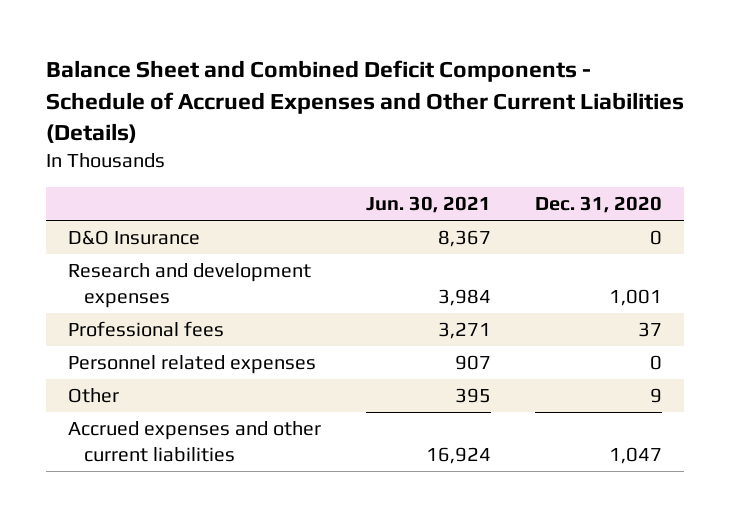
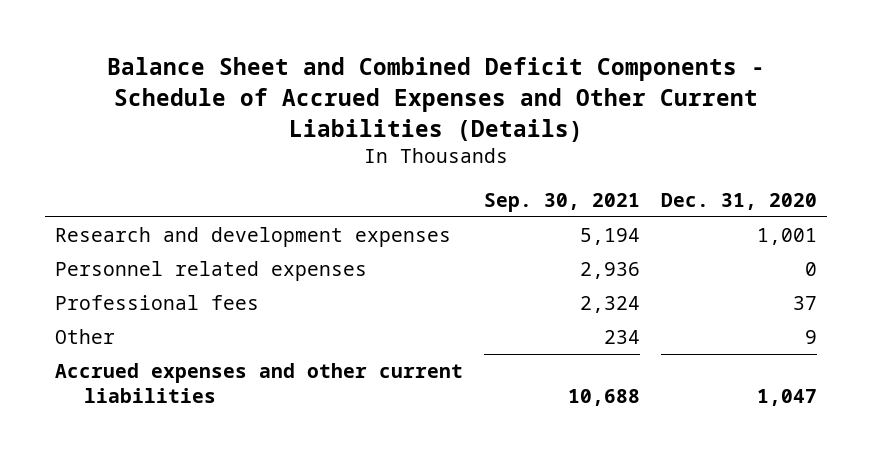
- | Jun. 30, 2021 | Dec. 31, 2020
+ | Sep. 30, 2021 | Dec. 31, 2020
- D&O Insurance | 8,367 | 0
moved down: Professional fees | 2,324 | 37

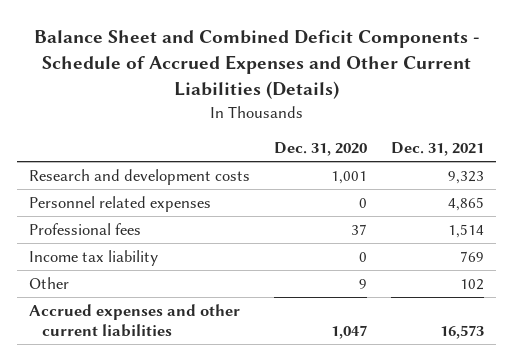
- | Sep. 30, 2021 | Dec. 31, 2020
+ | Dec. 31, 2020 | Dec. 31, 2021
- Research and development expenses | 5,194 | 1,001
+ Research and development costs | 1,001 | 9,323
+ Income tax liability | 0 | 769

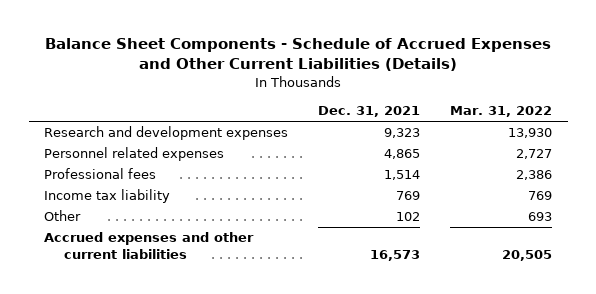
- Balance Sheet and Combined Deficit Components - Schedule of Accrued Expenses and Other Current Liabilities (Details)
+ Balance Sheet Components - Schedule of Accrued Expenses and Other Current Liabilities (Details)
- | Dec. 31, 2020 | Dec. 31, 2021
+ | Dec. 31, 2021 | Mar. 31, 2022
- Research and development costs | 1,001 | 9,323
+ Research and development expenses | 9,323 | 13,930

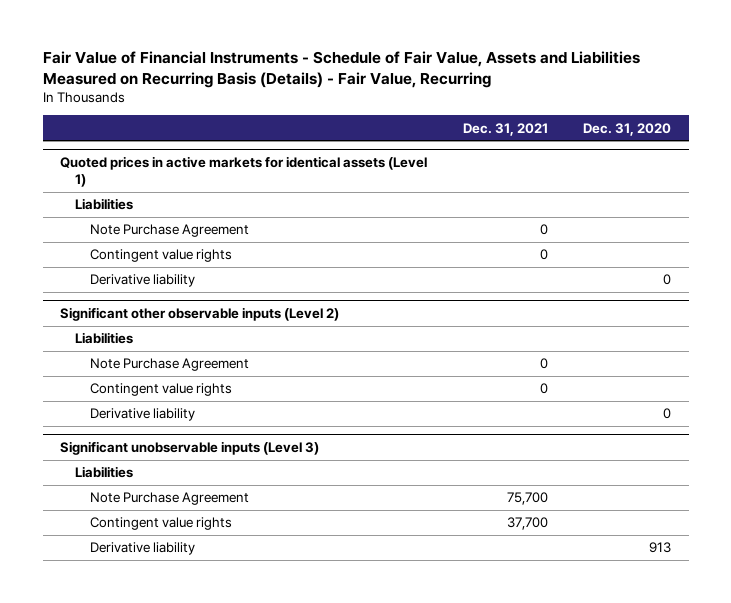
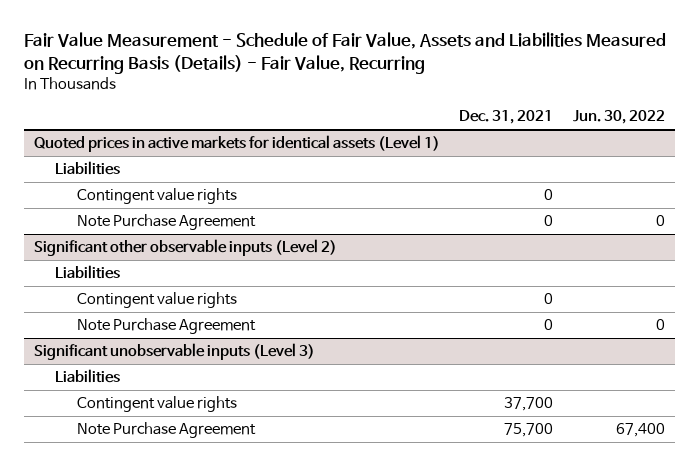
- Fair Value of Financial Instruments - Schedule of Fair Value, Assets and Liabilities Measured on Recurring Basis (Details) - Fair Value, Recurring
+ Fair Value Measurement - Schedule of Fair Value, Assets and Liabilities Measured on Recurring Basis (Details) - Fair Value, Recurring
- | Dec. 31, 2021 | Dec. 31, 2020
+ | Dec. 31, 2021 | Jun. 30, 2022
@ Quoted prices in active markets for identical assets (Level 1)
- Derivative liability | | 0
moved down: Note Purchase Agreement | 0 | 0
@ Significant other observable inputs (Level 2)
- Derivative liability | | 0
moved down: Note Purchase Agreement | 0 | 0
@ Significant unobservable inputs (Level 3)
- Derivative liability | | 913
moved down: Note Purchase Agreement | 75,700 | 67,400

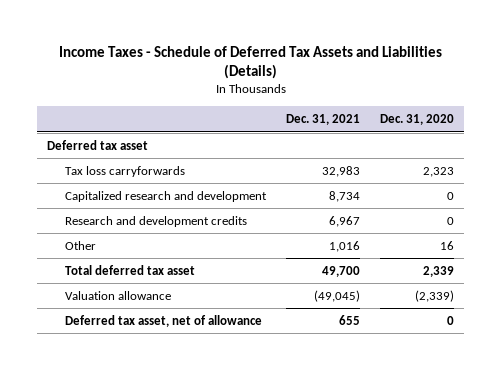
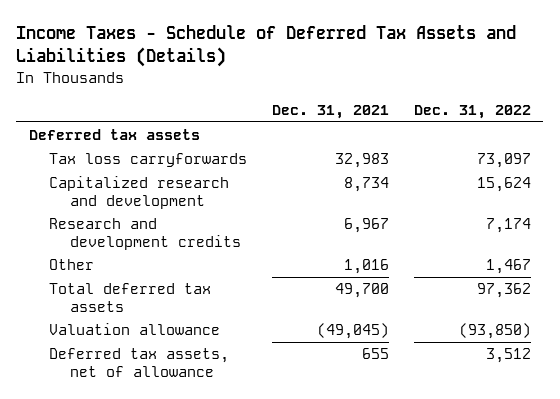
- | Dec. 31, 2021 | Dec. 31, 2020
+ | Dec. 31, 2021 | Dec. 31, 2022
- Deferred tax asset
+ Deferred tax assets
- Total deferred tax asset | 49,700 | 2,339
+ Total deferred tax assets | 49,700 | 97,362
- Deferred tax asset, net of allowance | 655 | 0
+ Deferred tax assets, net of allowance | 655 | 3,512

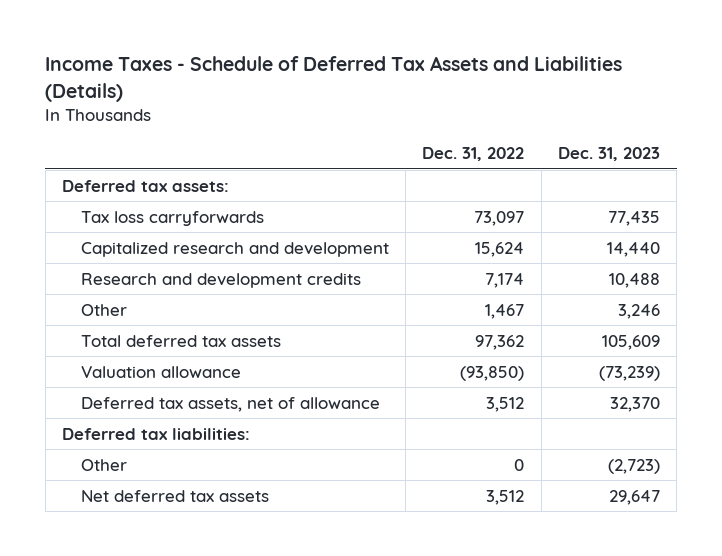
- | Dec. 31, 2021 | Dec. 31, 2022
+ | Dec. 31, 2022 | Dec. 31, 2023
- Deferred tax assets
+ Deferred tax assets:
+ Deferred tax liabilities:
+ Other | 0 | (2,723)
+ Net deferred tax assets | 3,512 | 29,647

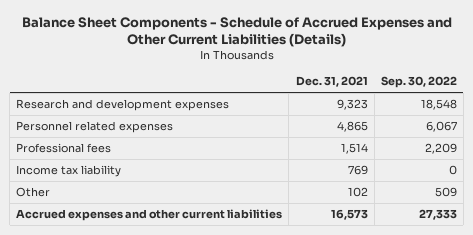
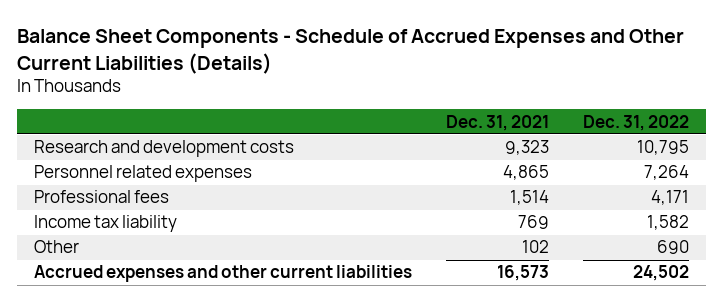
- | Dec. 31, 2021 | Sep. 30, 2022
+ | Dec. 31, 2021 | Dec. 31, 2022
- Research and development expenses | 9,323 | 18,548
+ Research and development costs | 9,323 | 10,795

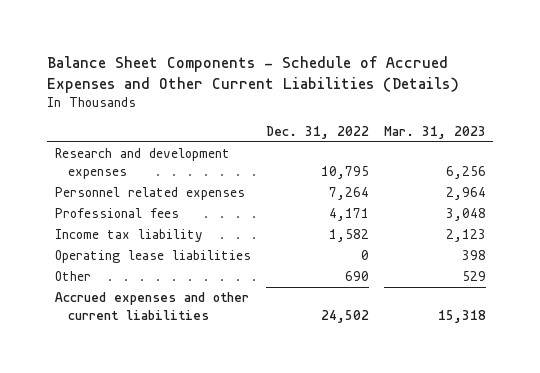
- | Dec. 31, 2021 | Dec. 31, 2022
+ | Dec. 31, 2022 | Mar. 31, 2023
- Research and development costs | 9,323 | 10,795
+ Research and development expenses | 10,795 | 6,256
+ Operating lease liabilities | 0 | 398

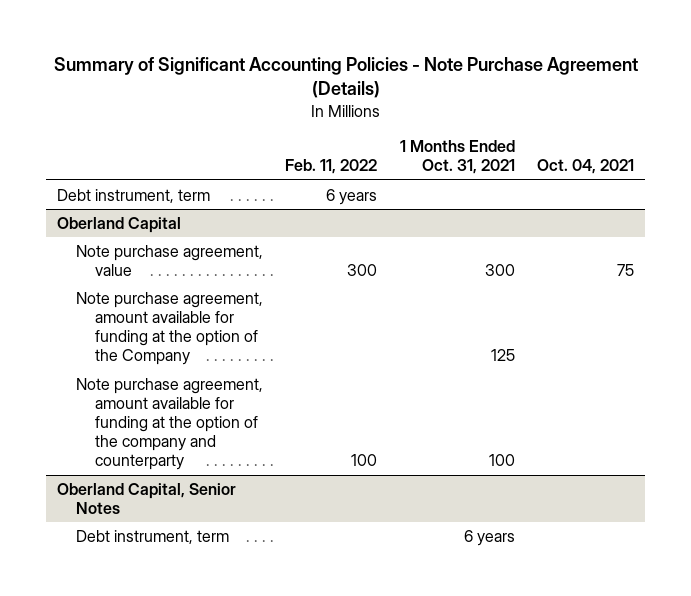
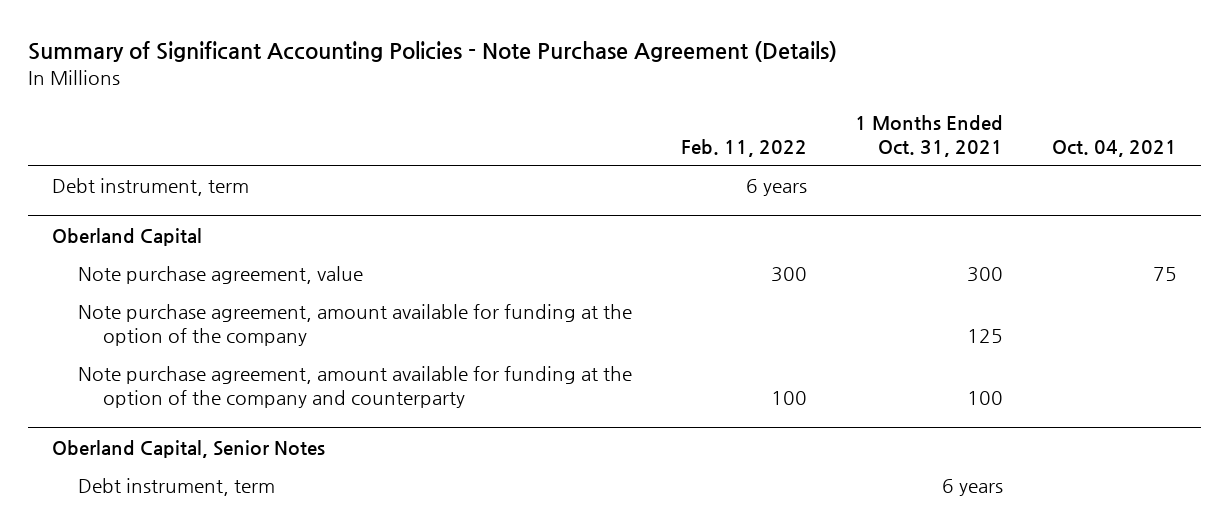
@ Oberland Capital
- Note purchase agreement, amount available for funding at the option of the Company | | 125 |
+ Note purchase agreement, amount available for funding at the option of the company | | 125 |

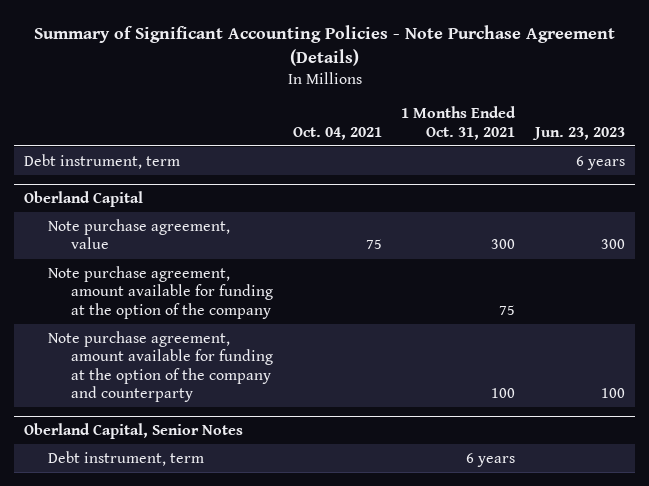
- | Feb. 11, 2022 | 1 Months Ended Oct. 31, 2021 | Oct. 04, 2021
+ | Oct. 04, 2021 | 1 Months Ended Oct. 31, 2021 | Jun. 23, 2023
@ Oberland Capital
- Note purchase agreement, amount available for funding at the option of the company | | 125 |
+ Note purchase agreement, amount available for funding at the option of the company | | 75 |

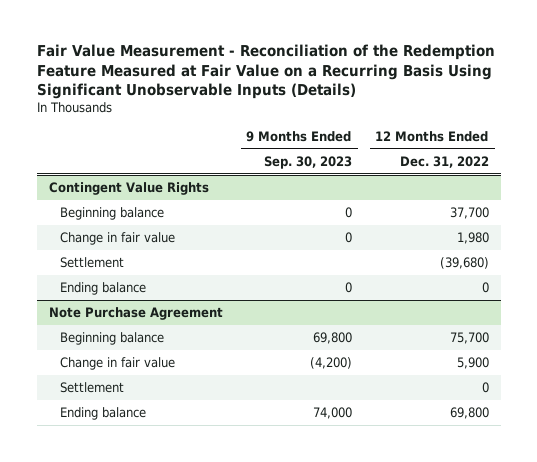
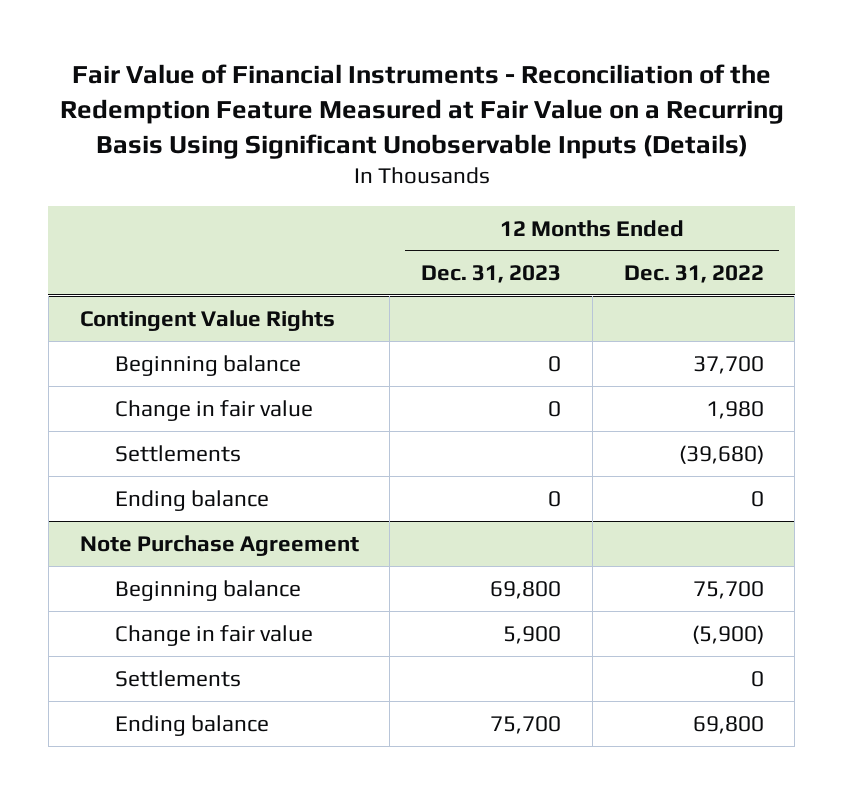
- Fair Value Measurement - Reconciliation of the Redemption Feature Measured at Fair Value on a Recurring Basis Using Significant Unobservable Inputs (Details)
+ Fair Value of Financial Instruments - Reconciliation of the Redemption Feature Measured at Fair Value on a Recurring Basis Using Significant Unobservable Inputs (Details)
- | 9 Months Ended Sep. 30, 2023 | 12 Months Ended Dec. 31, 2022
+ | 12 Months Ended Dec. 31, 2023 | 12 Months Ended Dec. 31, 2022
@ Contingent Value Rights
- Settlement | | (39,680)
+ Settlements | | (39,680)
@ Note Purchase Agreement
- Change in fair value | (4,200) | 5,900
- Settlement | | 0
+ Change in fair value | 5,900 | (5,900)
+ Settlements | | 0

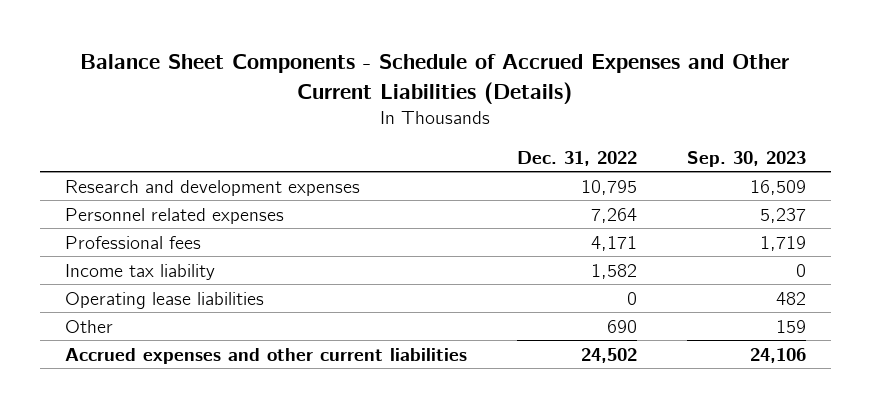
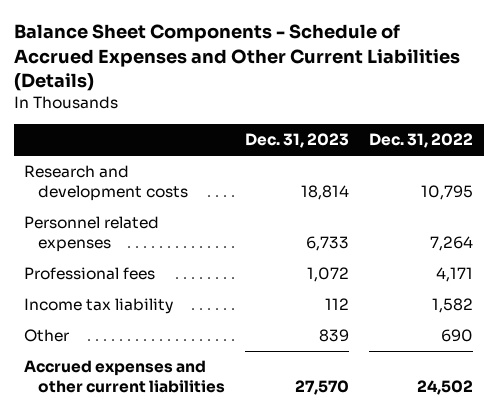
- | Dec. 31, 2022 | Sep. 30, 2023
+ | Dec. 31, 2023 | Dec. 31, 2022
- Research and development expenses | 10,795 | 16,509
+ Research and development costs | 18,814 | 10,795
- Operating lease liabilities | 0 | 482

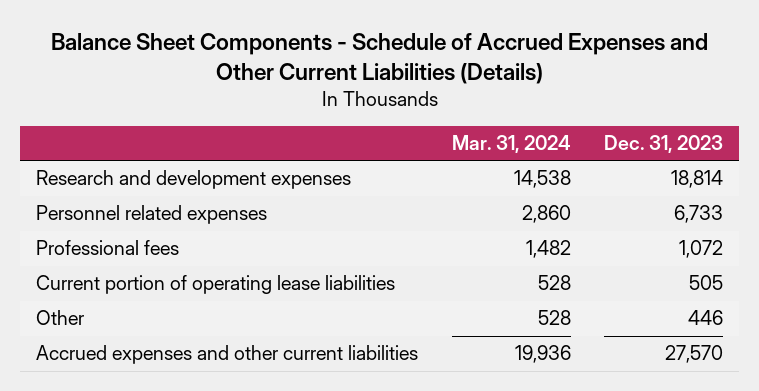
- | Dec. 31, 2023 | Dec. 31, 2022
+ | Mar. 31, 2024 | Dec. 31, 2023
- Research and development costs | 18,814 | 10,795
+ Research and development expenses | 14,538 | 18,814
- Income tax liability | 112 | 1,582
- Other | 839 | 690
+ Current portion of operating lease liabilities | 528 | 505
+ Other | 528 | 446

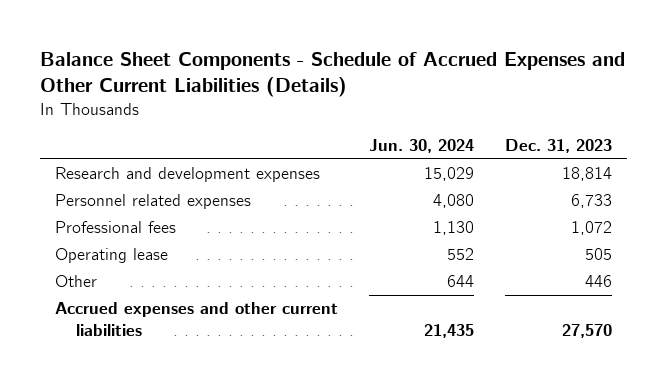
- | Mar. 31, 2024 | Dec. 31, 2023
+ | Jun. 30, 2024 | Dec. 31, 2023
- Current portion of operating lease liabilities | 528 | 505
+ Operating lease | 552 | 505

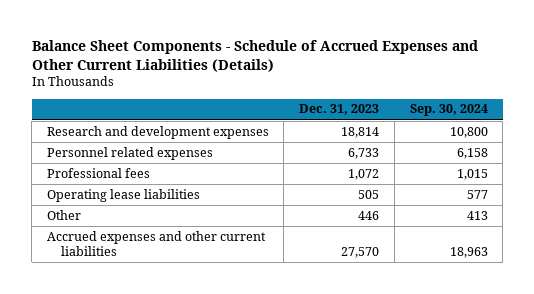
- | Jun. 30, 2024 | Dec. 31, 2023
+ | Dec. 31, 2023 | Sep. 30, 2024
- Operating lease | 552 | 505
+ Operating lease liabilities | 505 | 577

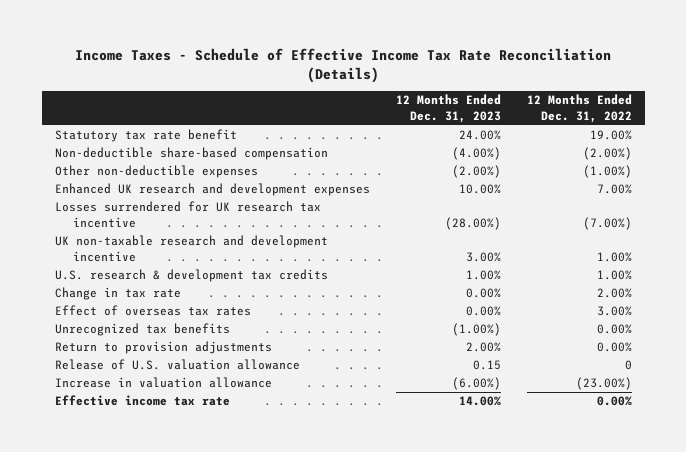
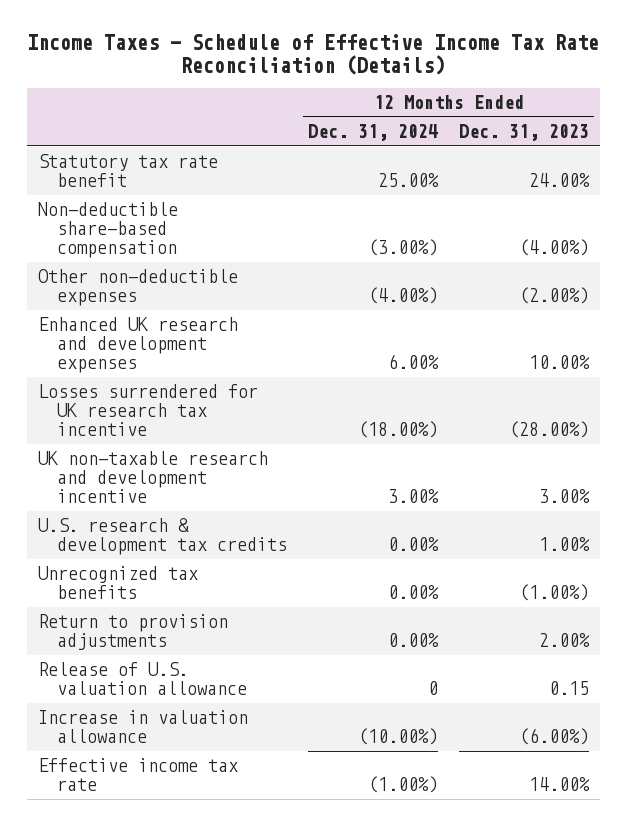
- | 12 Months Ended Dec. 31, 2023 | 12 Months Ended Dec. 31, 2022
+ | 12 Months Ended Dec. 31, 2024 | 12 Months Ended Dec. 31, 2023
- Change in tax rate | 0.00% | 2.00%
- Effect of overseas tax rates | 0.00% | 3.00%

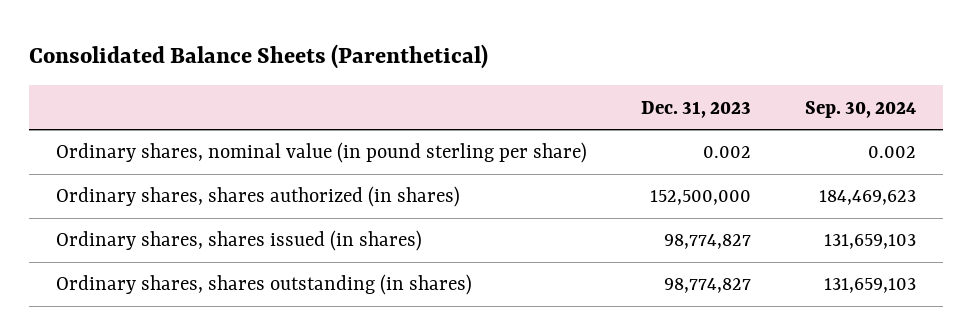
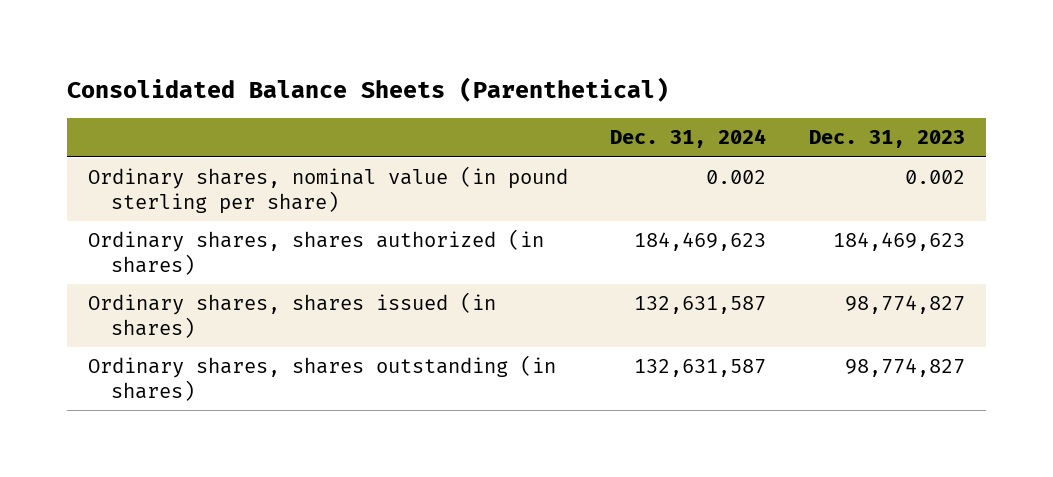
- | Dec. 31, 2023 | Sep. 30, 2024
+ | Dec. 31, 2024 | Dec. 31, 2023
- Ordinary shares, shares authorized (in shares) | 152,500,000 | 184,469,623
+ Ordinary shares, shares authorized (in shares) | 184,469,623 | 184,469,623

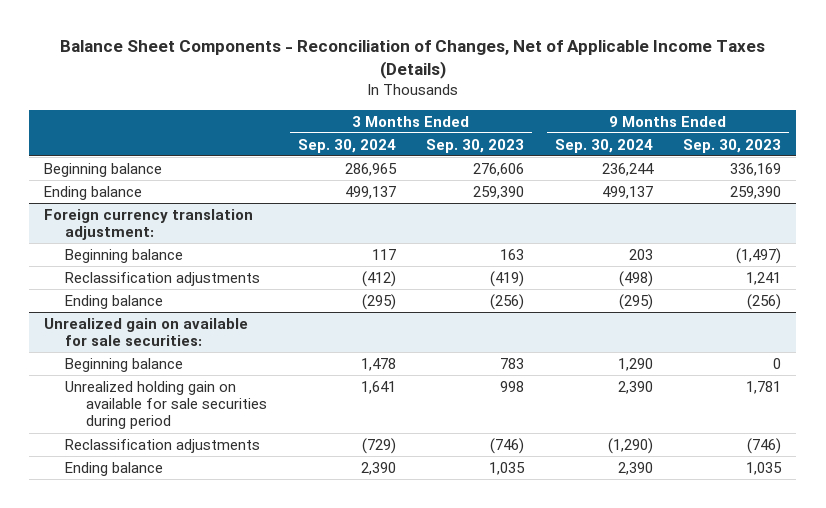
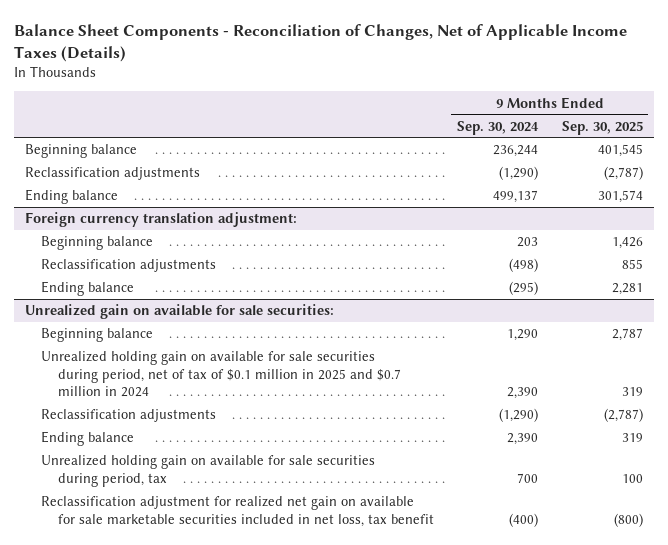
- | 3 Months Ended Sep. 30, 2024 | 3 Months Ended Sep. 30, 2023 | 9 Months Ended Sep. 30, 2024 | 9 Months Ended Sep. 30, 2023
+ | 9 Months Ended Sep. 30, 2024 | 9 Months Ended Sep. 30, 2025
+ Reclassification adjustments | (1,290) | (2,787)
@ Unrealized gain on available for sale securities:
- Unrealized holding gain on available for sale securities during period | 1,641 | 998 | 2,390 | 1,781
+ Unrealized holding gain on available for sale securities during period, net of tax of $0.1 million in 2025 and $0.7 million in 2024 | 2,390 | 319
+ Unrealized holding gain on available for sale securities during period, tax | 700 | 100
+ Reclassification adjustment for realized net gain on available for sale marketable securities included in net loss, tax benefit | (400) | (800)

